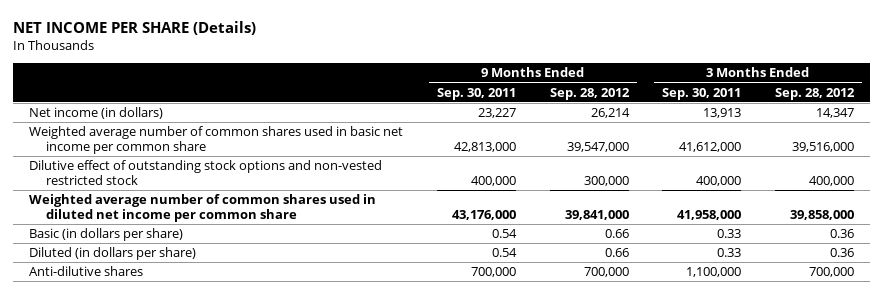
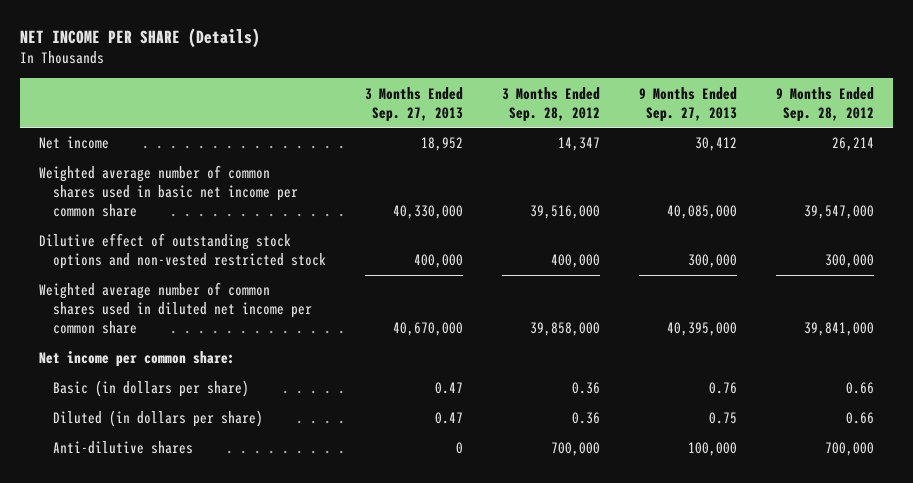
- | 9 Months Ended Sep. 30, 2011 | 9 Months Ended Sep. 28, 2012 | 3 Months Ended Sep. 30, 2011 | 3 Months Ended Sep. 28, 2012
+ | 3 Months Ended Sep. 27, 2013 | 3 Months Ended Sep. 28, 2012 | 9 Months Ended Sep. 27, 2013 | 9 Months Ended Sep. 28, 2012
- Net income (in dollars) | 23,227 | 26,214 | 13,913 | 14,347
+ Net income | 18,952 | 14,347 | 30,412 | 26,214
+ Net income per common share:

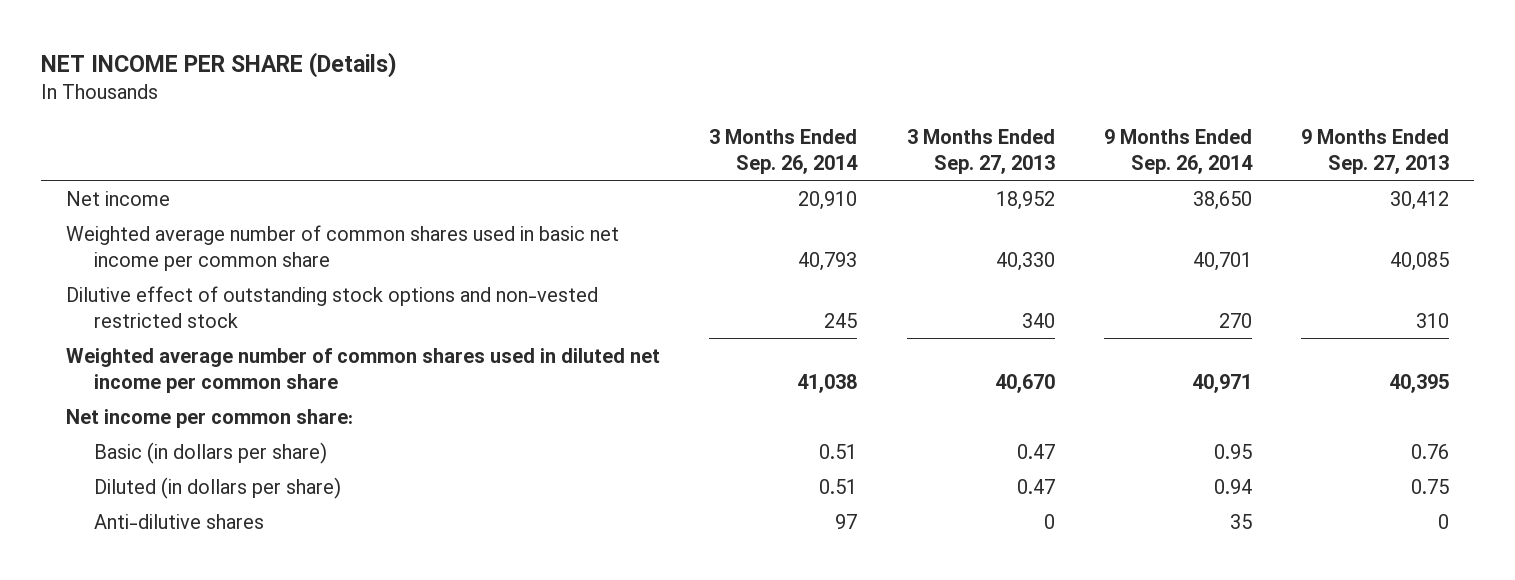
- | 3 Months Ended Sep. 27, 2013 | 3 Months Ended Sep. 28, 2012 | 9 Months Ended Sep. 27, 2013 | 9 Months Ended Sep. 28, 2012
+ | 3 Months Ended Sep. 26, 2014 | 3 Months Ended Sep. 27, 2013 | 9 Months Ended Sep. 26, 2014 | 9 Months Ended Sep. 27, 2013
- Weighted average number of common shares used in basic net income per common share | 40,330,000 | 39,516,000 | 40,085,000 | 39,547,000
- Dilutive effect of outstanding stock options and non-vested restricted stock | 400,000 | 400,000 | 300,000 | 300,000
- Weighted average number of common shares used in diluted net income per common share | 40,670,000 | 39,858,000 | 40,395,000 | 39,841,000
+ Weighted average number of common shares used in basic net income per common share | 40,793 | 40,330 | 40,701 | 40,085
+ Dilutive effect of outstanding stock options and non-vested restricted stock | 245 | 340 | 270 | 310
+ Weighted average number of common shares used in diluted net income per common share | 41,038 | 40,670 | 40,971 | 40,395
- Anti-dilutive shares | 0 | 700,000 | 100,000 | 700,000
+ Anti-dilutive shares | 97 | 0 | 35 | 0

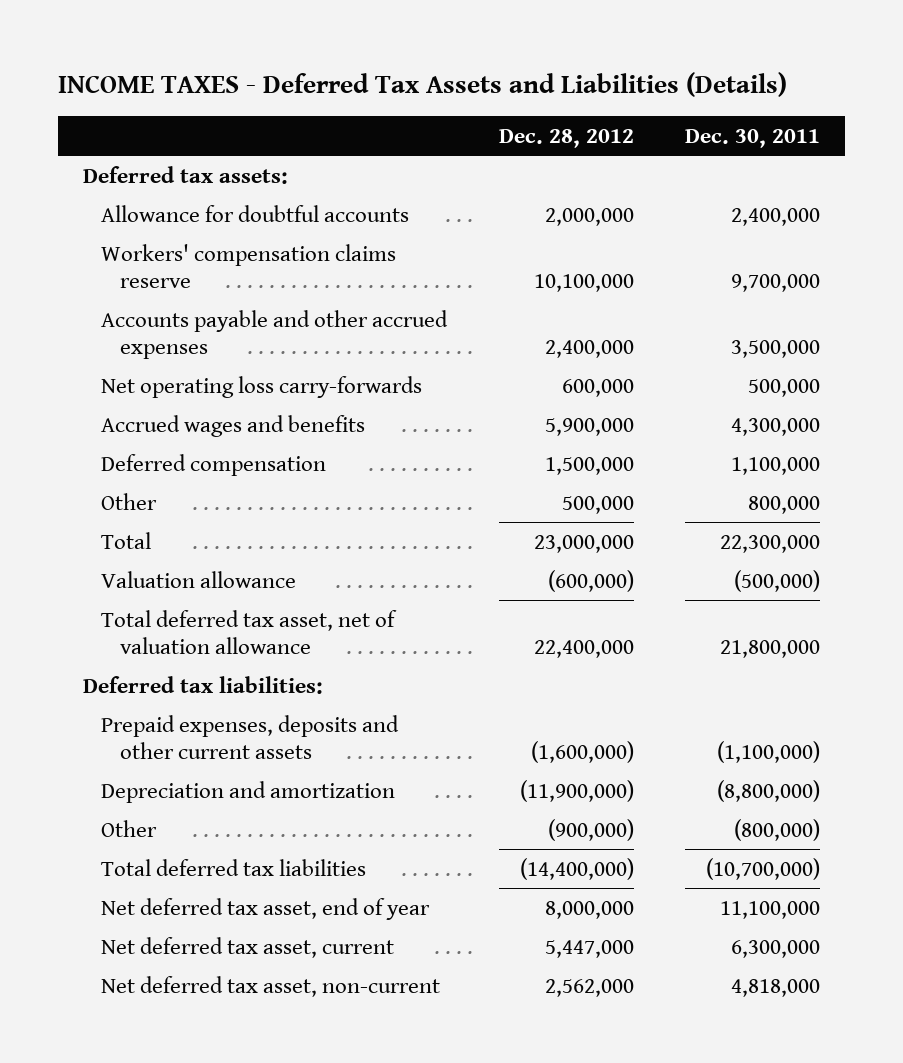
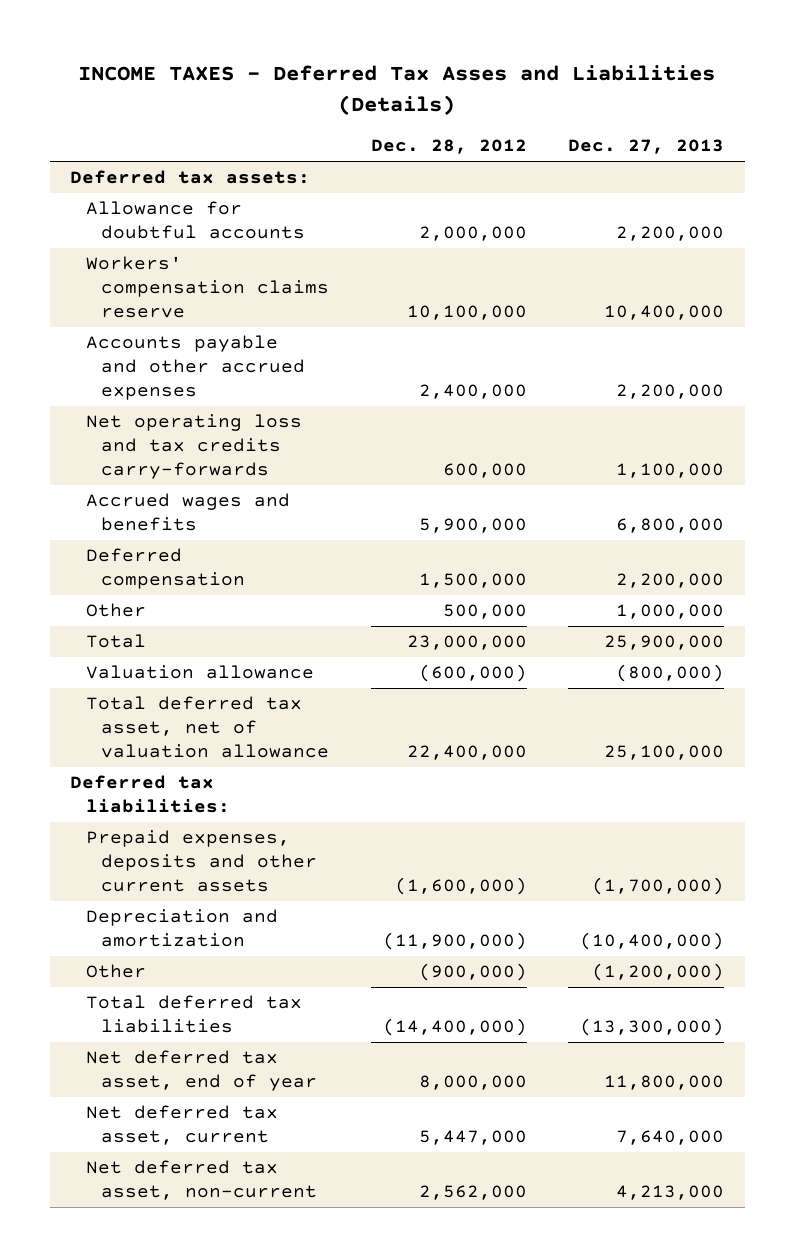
- INCOME TAXES - Deferred Tax Assets and Liabilities (Details)
+ INCOME TAXES - Deferred Tax Asses and Liabilities (Details)
- | Dec. 28, 2012 | Dec. 30, 2011
+ | Dec. 28, 2012 | Dec. 27, 2013
- Net operating loss carry-forwards | 600,000 | 500,000
+ Net operating loss and tax credits carry-forwards | 600,000 | 1,100,000

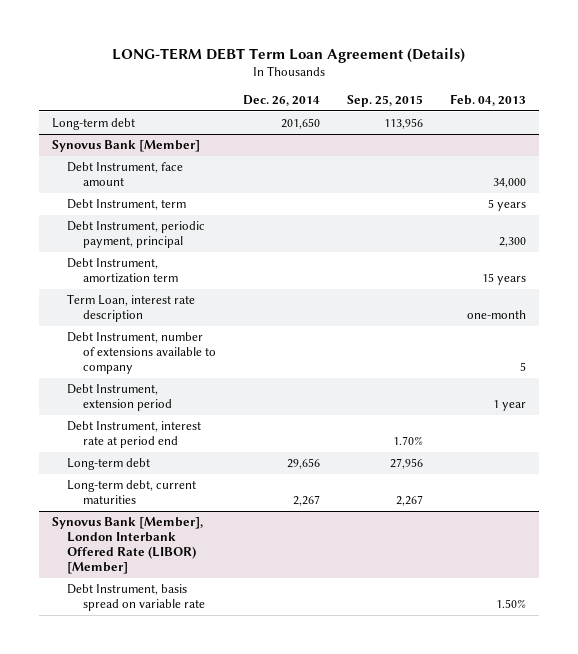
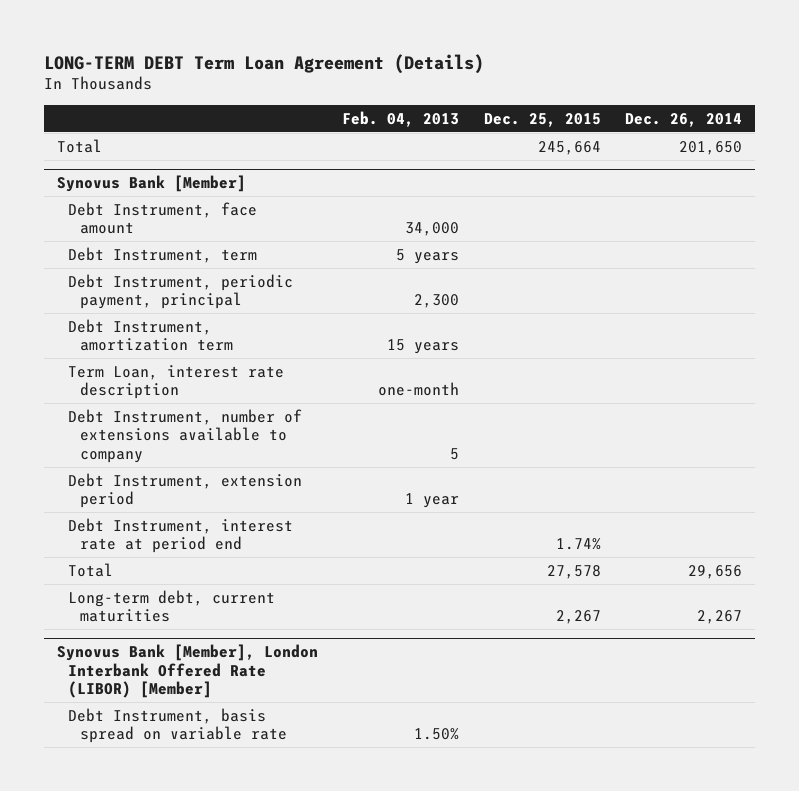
- | Dec. 26, 2014 | Sep. 25, 2015 | Feb. 04, 2013
+ | Feb. 04, 2013 | Dec. 25, 2015 | Dec. 26, 2014
- Long-term debt | 201,650 | 113,956 |
+ Total | | 245,664 | 201,650
@ Synovus Bank [Member]
- Long-term debt | 29,656 | 27,956 |
+ Total | | 27,578 | 29,656

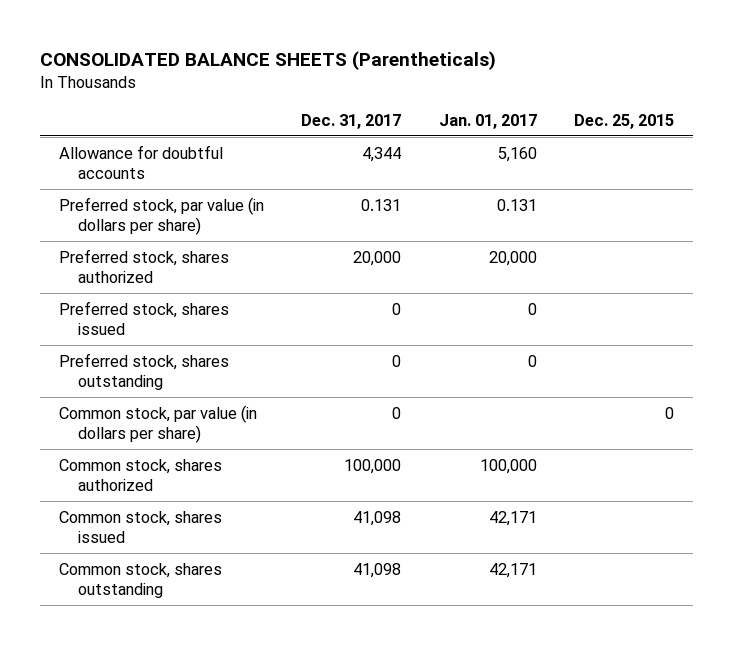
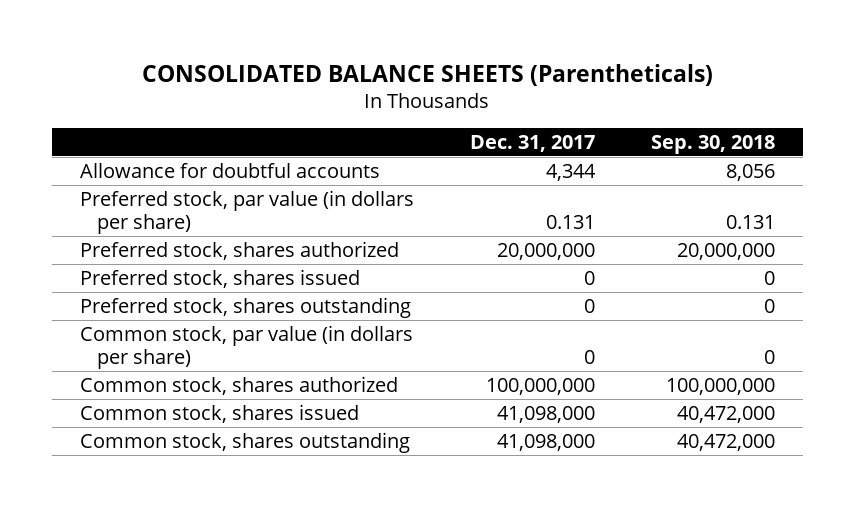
- | Dec. 31, 2017 | Jan. 01, 2017 | Dec. 25, 2015
+ | Dec. 31, 2017 | Sep. 30, 2018
- Preferred stock, shares authorized | 20,000 | 20,000 |
+ Preferred stock, shares authorized | 20,000,000 | 20,000,000
- Common stock, shares authorized | 100,000 | 100,000 |
- Common stock, shares issued | 41,098 | 42,171 |
- Common stock, shares outstanding | 41,098 | 42,171 |
+ Common stock, shares authorized | 100,000,000 | 100,000,000
+ Common stock, shares issued | 41,098,000 | 40,472,000
+ Common stock, shares outstanding | 41,098,000 | 40,472,000

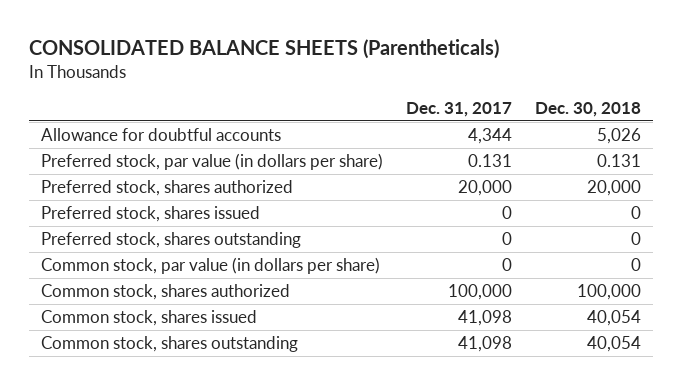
- | Dec. 31, 2017 | Sep. 30, 2018
+ | Dec. 31, 2017 | Dec. 30, 2018
- Preferred stock, shares authorized | 20,000,000 | 20,000,000
+ Preferred stock, shares authorized | 20,000 | 20,000
- Common stock, shares authorized | 100,000,000 | 100,000,000
- Common stock, shares issued | 41,098,000 | 40,472,000
- Common stock, shares outstanding | 41,098,000 | 40,472,000
+ Common stock, shares authorized | 100,000 | 100,000
+ Common stock, shares issued | 41,098 | 40,054
+ Common stock, shares outstanding | 41,098 | 40,054

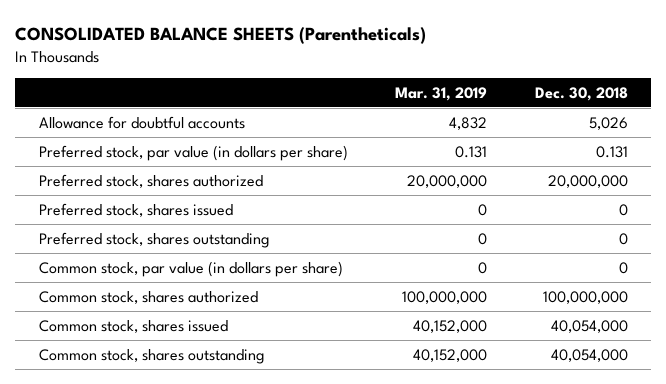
- | Dec. 31, 2017 | Dec. 30, 2018
+ | Mar. 31, 2019 | Dec. 30, 2018
- Preferred stock, shares authorized | 20,000 | 20,000
+ Preferred stock, shares authorized | 20,000,000 | 20,000,000
- Common stock, shares authorized | 100,000 | 100,000
- Common stock, shares issued | 41,098 | 40,054
- Common stock, shares outstanding | 41,098 | 40,054
+ Common stock, shares authorized | 100,000,000 | 100,000,000
+ Common stock, shares issued | 40,152,000 | 40,054,000
+ Common stock, shares outstanding | 40,152,000 | 40,054,000

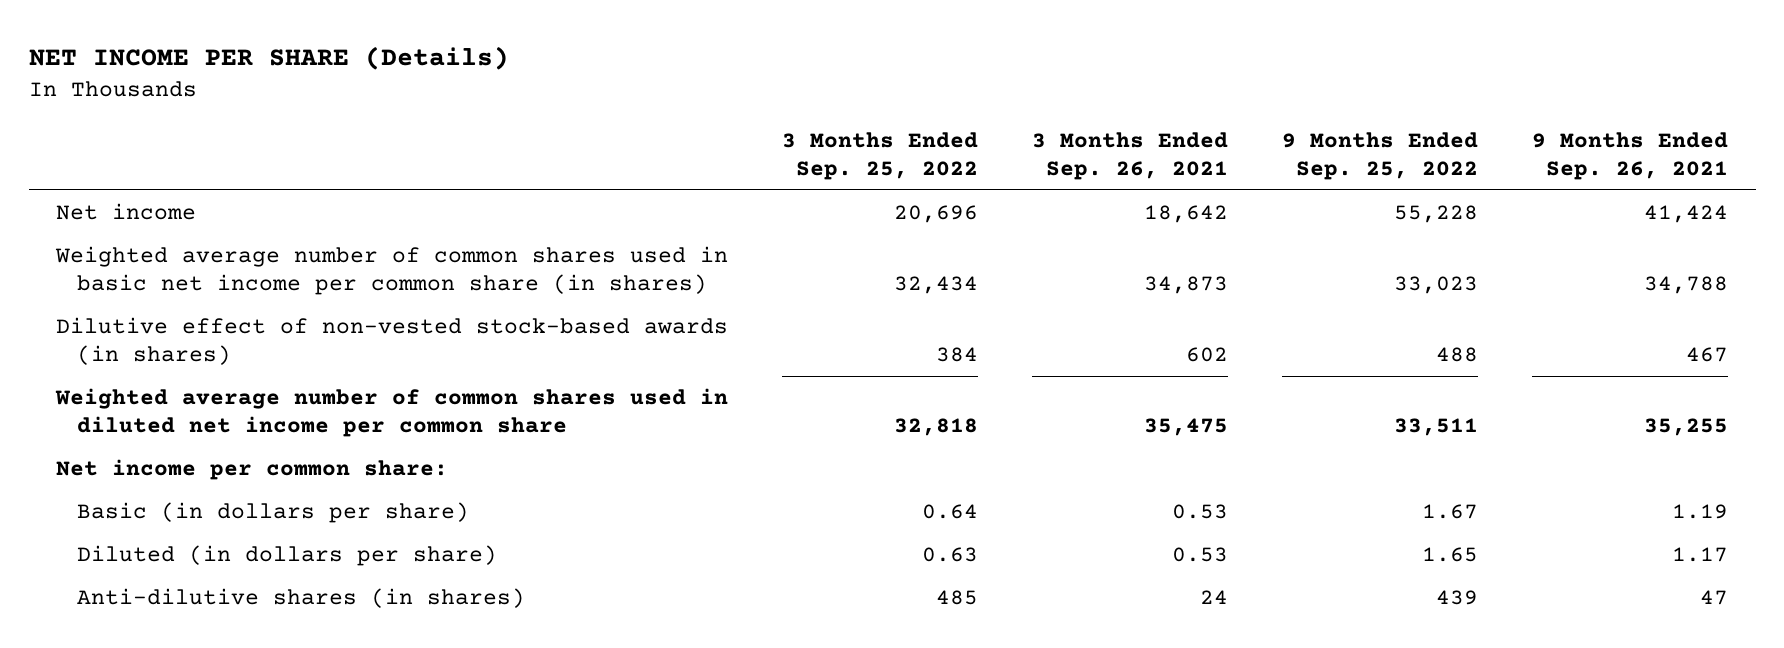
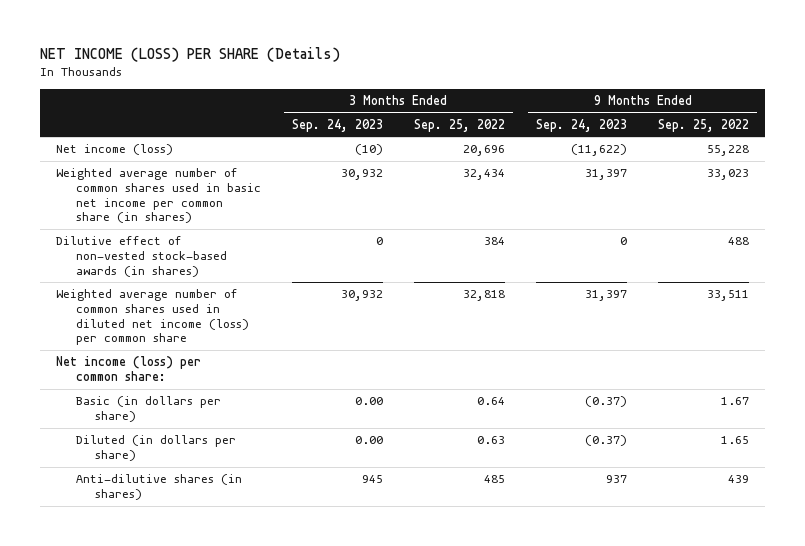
- NET INCOME PER SHARE (Details)
+ NET INCOME (LOSS) PER SHARE (Details)
- | 3 Months Ended Sep. 25, 2022 | 3 Months Ended Sep. 26, 2021 | 9 Months Ended Sep. 25, 2022 | 9 Months Ended Sep. 26, 2021
+ | 3 Months Ended Sep. 24, 2023 | 3 Months Ended Sep. 25, 2022 | 9 Months Ended Sep. 24, 2023 | 9 Months Ended Sep. 25, 2022
- Net income | 20,696 | 18,642 | 55,228 | 41,424
+ Net income (loss) | (10) | 20,696 | (11,622) | 55,228
- Weighted average number of common shares used in diluted net income per common share | 32,818 | 35,475 | 33,511 | 35,255
- Net income per common share:
+ Weighted average number of common shares used in diluted net income (loss) per common share | 30,932 | 32,818 | 31,397 | 33,511
+ Net income (loss) per common share:

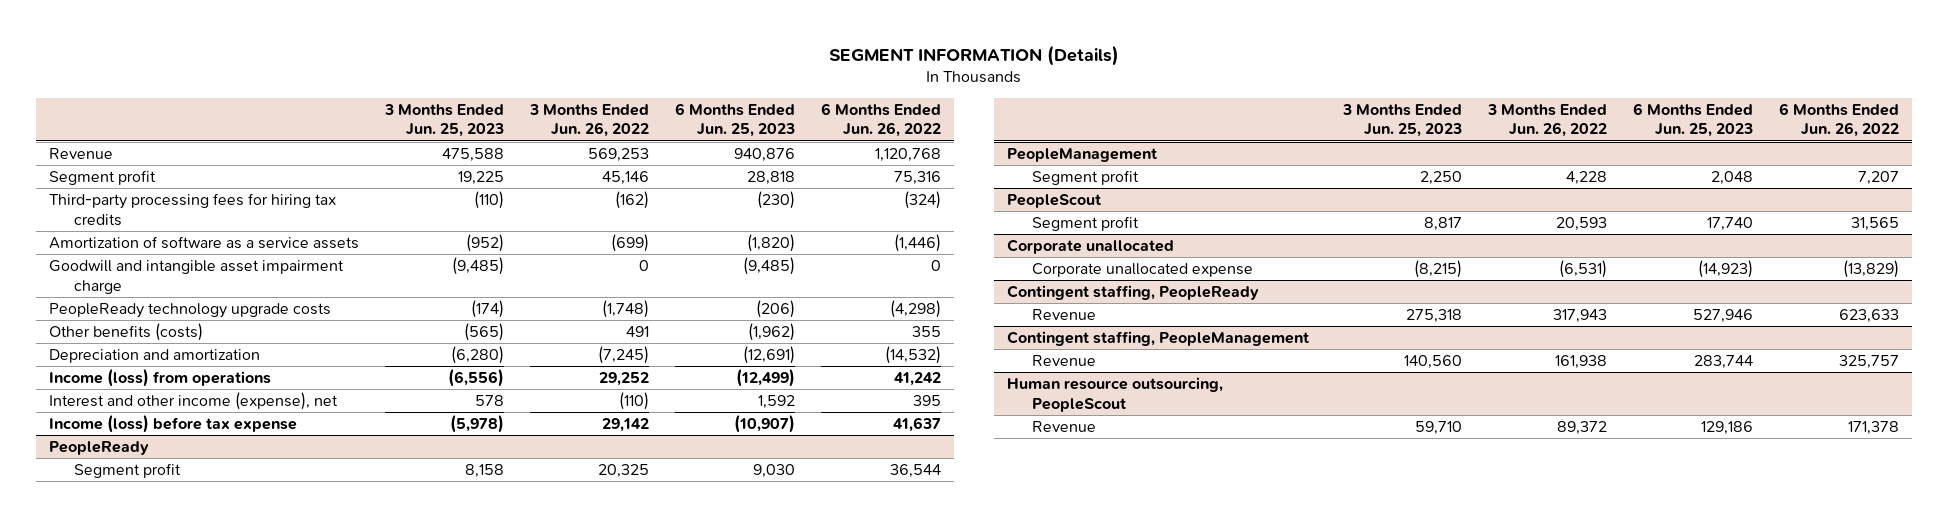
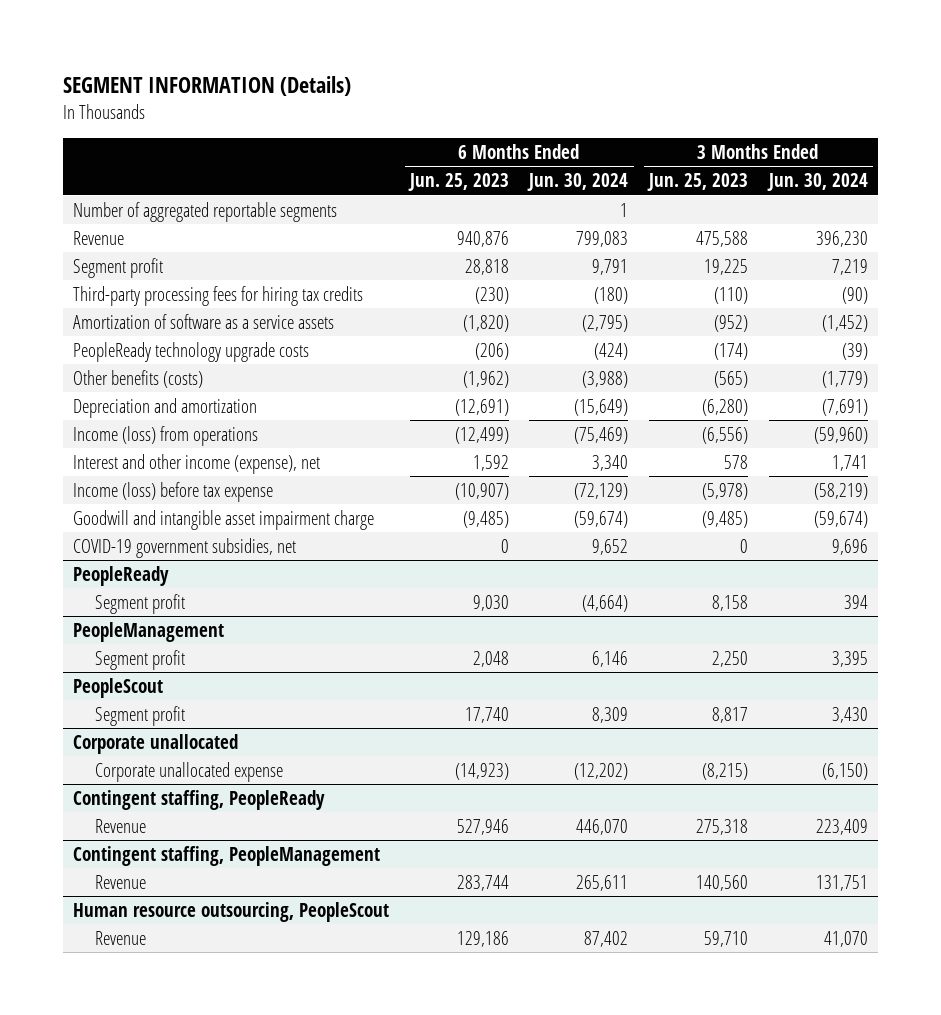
- | 3 Months Ended Jun. 25, 2023 | 3 Months Ended Jun. 26, 2022 | 6 Months Ended Jun. 25, 2023 | 6 Months Ended Jun. 26, 2022
+ | 6 Months Ended Jun. 25, 2023 | 6 Months Ended Jun. 30, 2024 | 3 Months Ended Jun. 25, 2023 | 3 Months Ended Jun. 30, 2024
+ Number of aggregated reportable segments | | 1 | |
moved down: Goodwill and intangible asset impairment charge | (9,485) | (59,674) | (9,485) | (59,674)
+ COVID-19 government subsidies, net | 0 | 9,652 | 0 | 9,696

